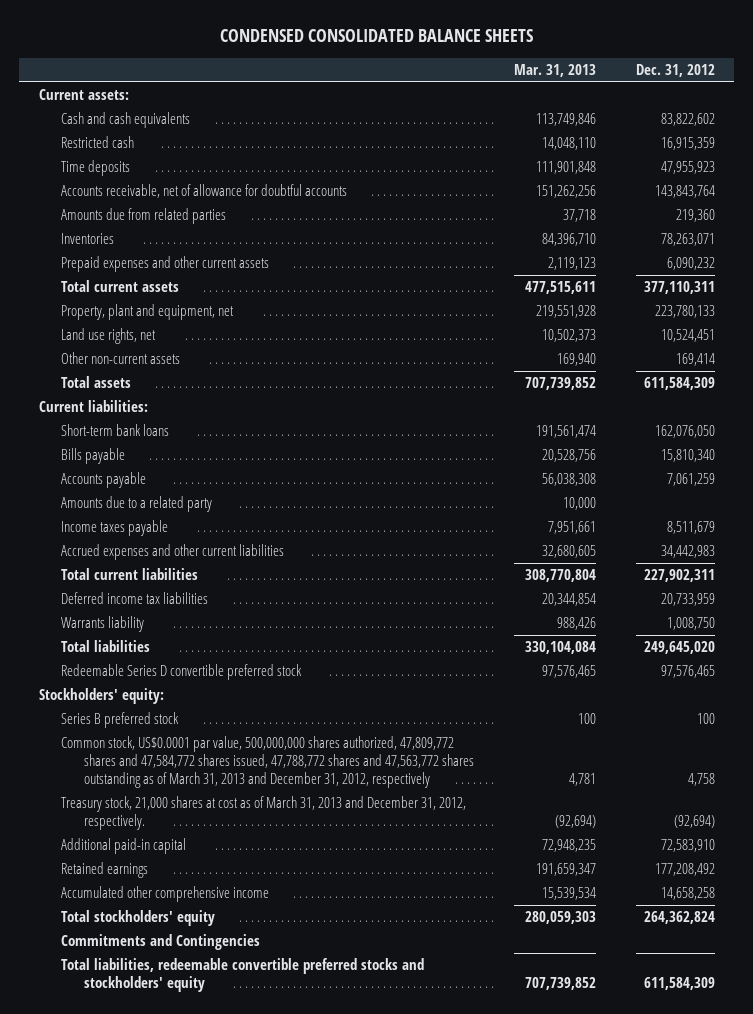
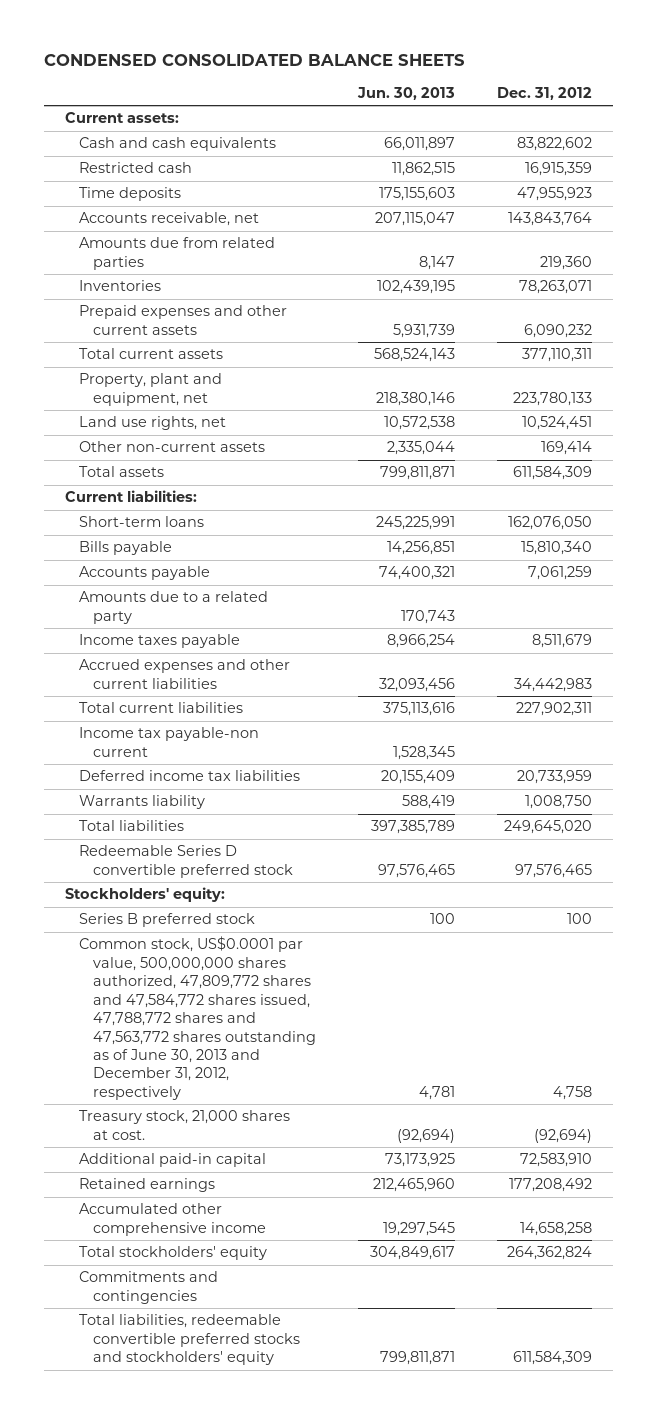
- | Mar. 31, 2013 | Dec. 31, 2012
+ | Jun. 30, 2013 | Dec. 31, 2012
- Accounts receivable, net of allowance for doubtful accounts | 151,262,256 | 143,843,764
+ Accounts receivable, net | 207,115,047 | 143,843,764
- Short-term bank loans | 191,561,474 | 162,076,050
+ Short-term loans | 245,225,991 | 162,076,050
+ Income tax payable-non current | 1,528,345 |
- Common stock, US$0.0001 par value, 500,000,000 shares authorized, 47,809,772 shares and 47,584,772 shares issued, 47,788,772 shares and 47,563,772 shares outstanding as of March 31, 2013 and December 31, 2012, respectively | 4,781 | 4,758
- Treasury stock, 21,000 shares at cost as of March 31, 2013 and December 31, 2012, respectively. | (92,694) | (92,694)
+ Common stock, US$0.0001 par value, 500,000,000 shares authorized, 47,809,772 shares and 47,584,772 shares issued, 47,788,772 shares and 47,563,772 shares outstanding as of June 30, 2013 and December 31, 2012, respectively | 4,781 | 4,758
+ Treasury stock, 21,000 shares at cost. | (92,694) | (92,694)
- Commitments and Contingencies
+ Commitments and contingencies

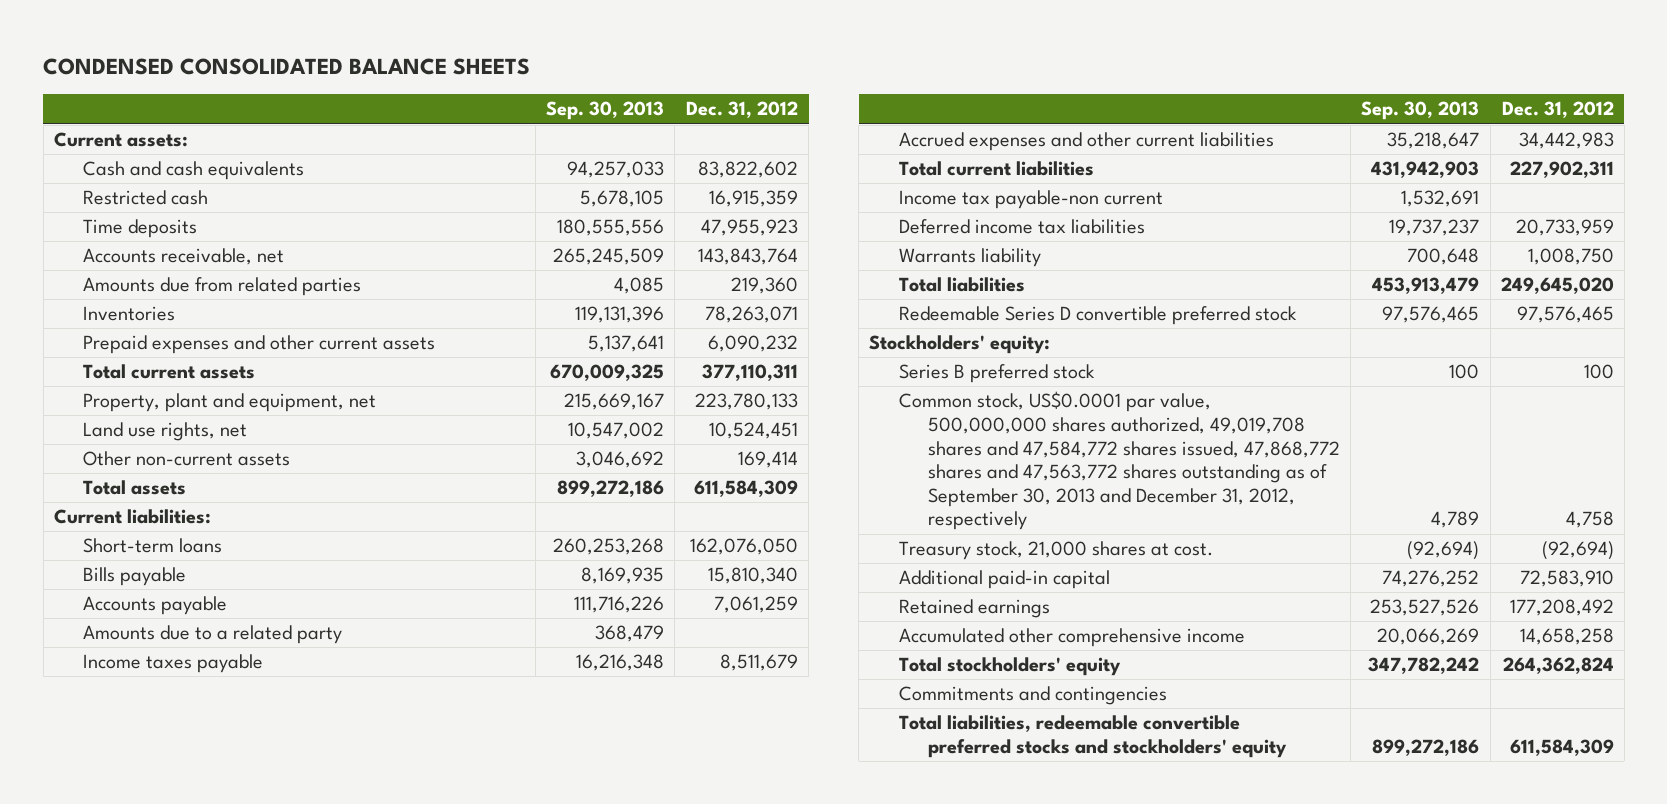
- | Jun. 30, 2013 | Dec. 31, 2012
+ | Sep. 30, 2013 | Dec. 31, 2012
- Common stock, US$0.0001 par value, 500,000,000 shares authorized, 47,809,772 shares and 47,584,772 shares issued, 47,788,772 shares and 47,563,772 shares outstanding as of June 30, 2013 and December 31, 2012, respectively | 4,781 | 4,758
+ Common stock, US$0.0001 par value, 500,000,000 shares authorized, 49,019,708 shares and 47,584,772 shares issued, 47,868,772 shares and 47,563,772 shares outstanding as of September 30, 2013 and December 31, 2012, respectively | 4,789 | 4,758

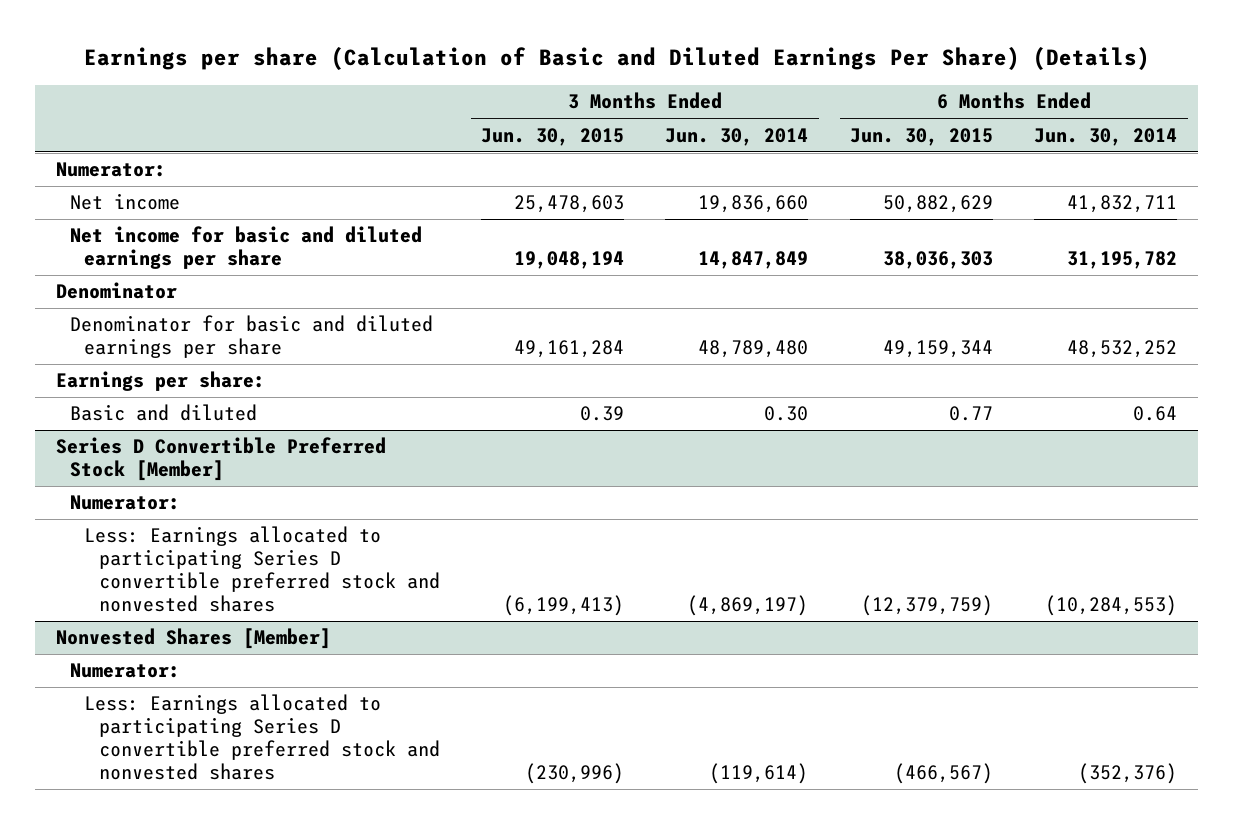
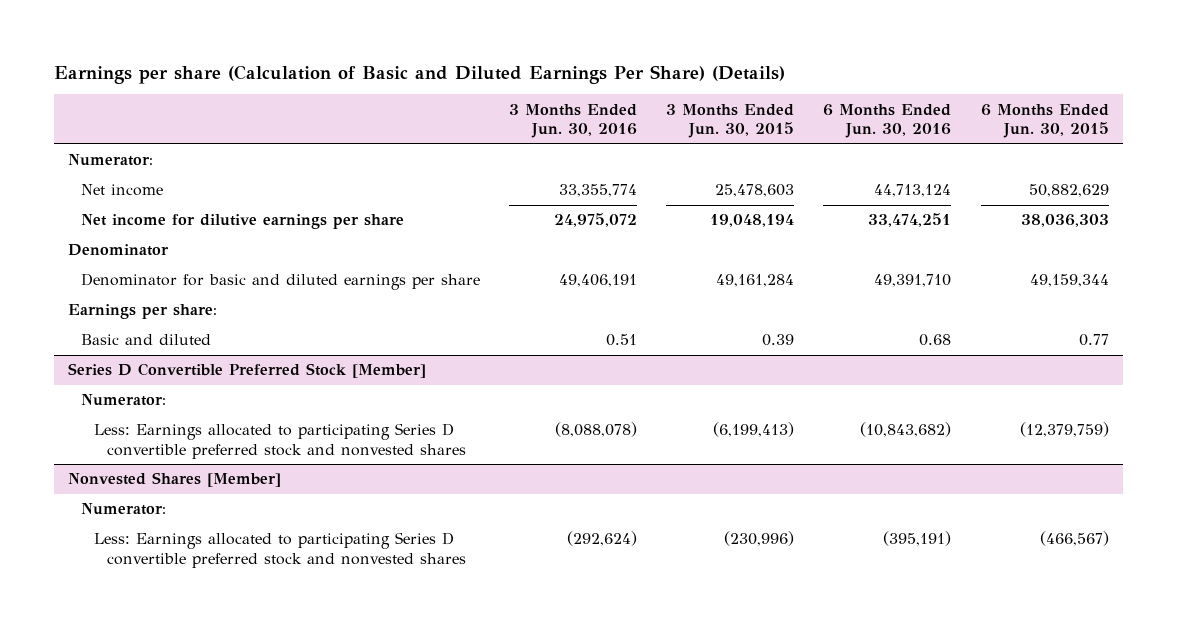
- | 3 Months Ended Jun. 30, 2015 | 3 Months Ended Jun. 30, 2014 | 6 Months Ended Jun. 30, 2015 | 6 Months Ended Jun. 30, 2014
+ | 3 Months Ended Jun. 30, 2016 | 3 Months Ended Jun. 30, 2015 | 6 Months Ended Jun. 30, 2016 | 6 Months Ended Jun. 30, 2015
- Net income for basic and diluted earnings per share | 19,048,194 | 14,847,849 | 38,036,303 | 31,195,782
+ Net income for dilutive earnings per share | 24,975,072 | 19,048,194 | 33,474,251 | 38,036,303

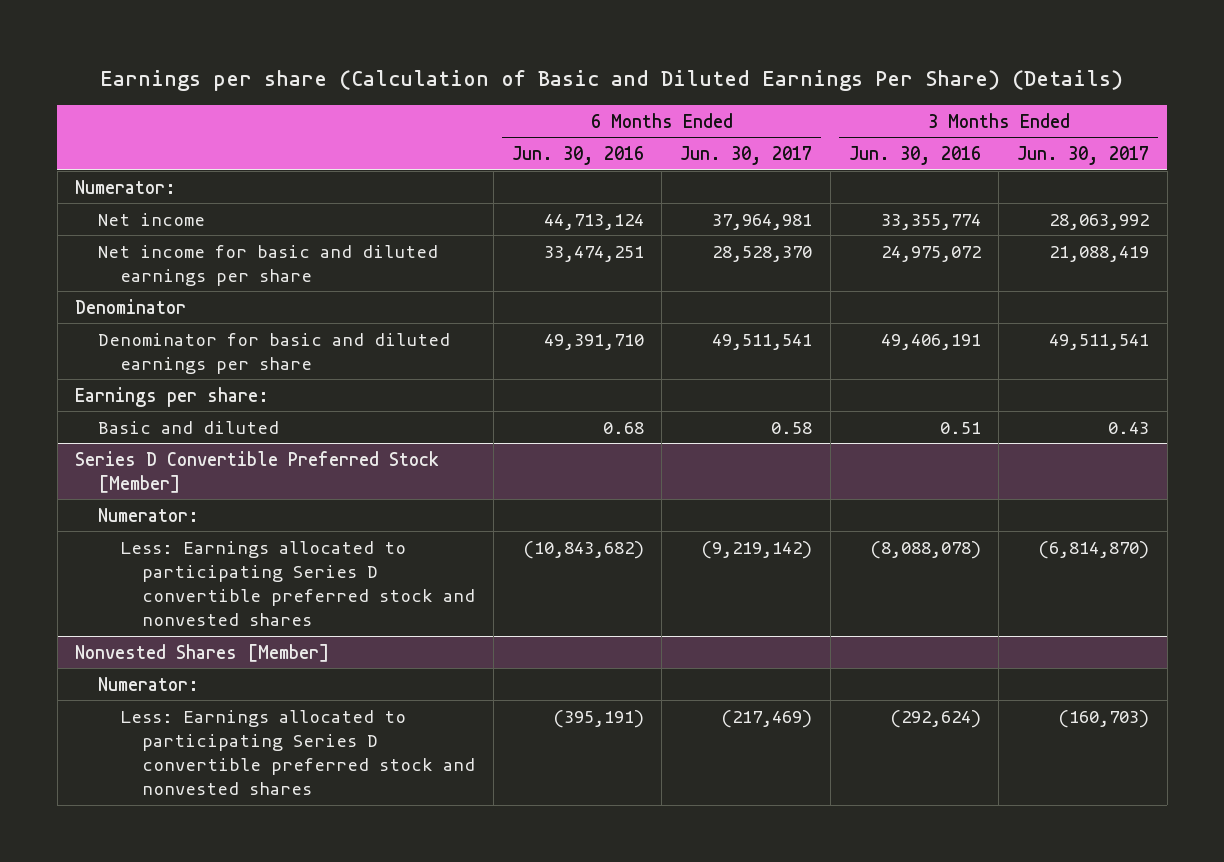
- | 3 Months Ended Jun. 30, 2016 | 3 Months Ended Jun. 30, 2015 | 6 Months Ended Jun. 30, 2016 | 6 Months Ended Jun. 30, 2015
+ | 6 Months Ended Jun. 30, 2016 | 6 Months Ended Jun. 30, 2017 | 3 Months Ended Jun. 30, 2016 | 3 Months Ended Jun. 30, 2017
- Net income for dilutive earnings per share | 24,975,072 | 19,048,194 | 33,474,251 | 38,036,303
+ Net income for basic and diluted earnings per share | 33,474,251 | 28,528,370 | 24,975,072 | 21,088,419

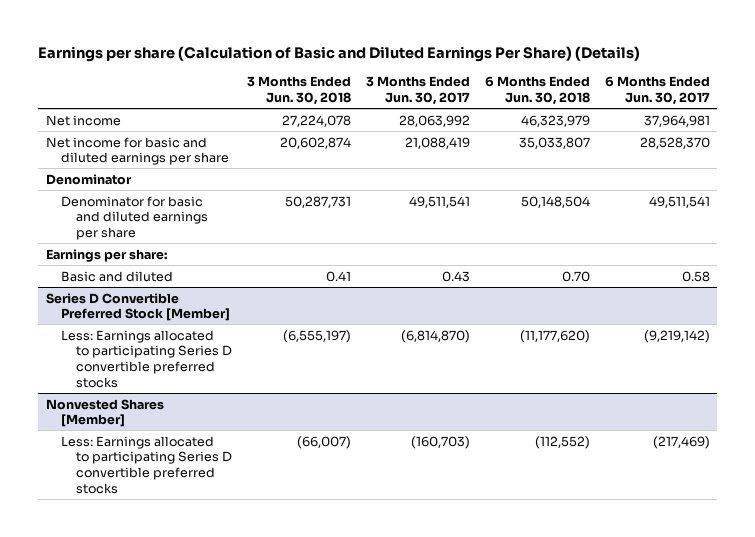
- | 6 Months Ended Jun. 30, 2016 | 6 Months Ended Jun. 30, 2017 | 3 Months Ended Jun. 30, 2016 | 3 Months Ended Jun. 30, 2017
+ | 3 Months Ended Jun. 30, 2018 | 3 Months Ended Jun. 30, 2017 | 6 Months Ended Jun. 30, 2018 | 6 Months Ended Jun. 30, 2017
- Numerator:
@ Series D Convertible Preferred Stock [Member]
- Numerator:
- Less: Earnings allocated to participating Series D convertible preferred stock and nonvested shares | (10,843,682) | (9,219,142) | (8,088,078) | (6,814,870)
+ Less: Earnings allocated to participating Series D convertible preferred stocks | (6,555,197) | (6,814,870) | (11,177,620) | (9,219,142)
@ Nonvested Shares [Member]
- Numerator:
- Less: Earnings allocated to participating Series D convertible preferred stock and nonvested shares | (395,191) | (217,469) | (292,624) | (160,703)
+ Less: Earnings allocated to participating Series D convertible preferred stocks | (66,007) | (160,703) | (112,552) | (217,469)

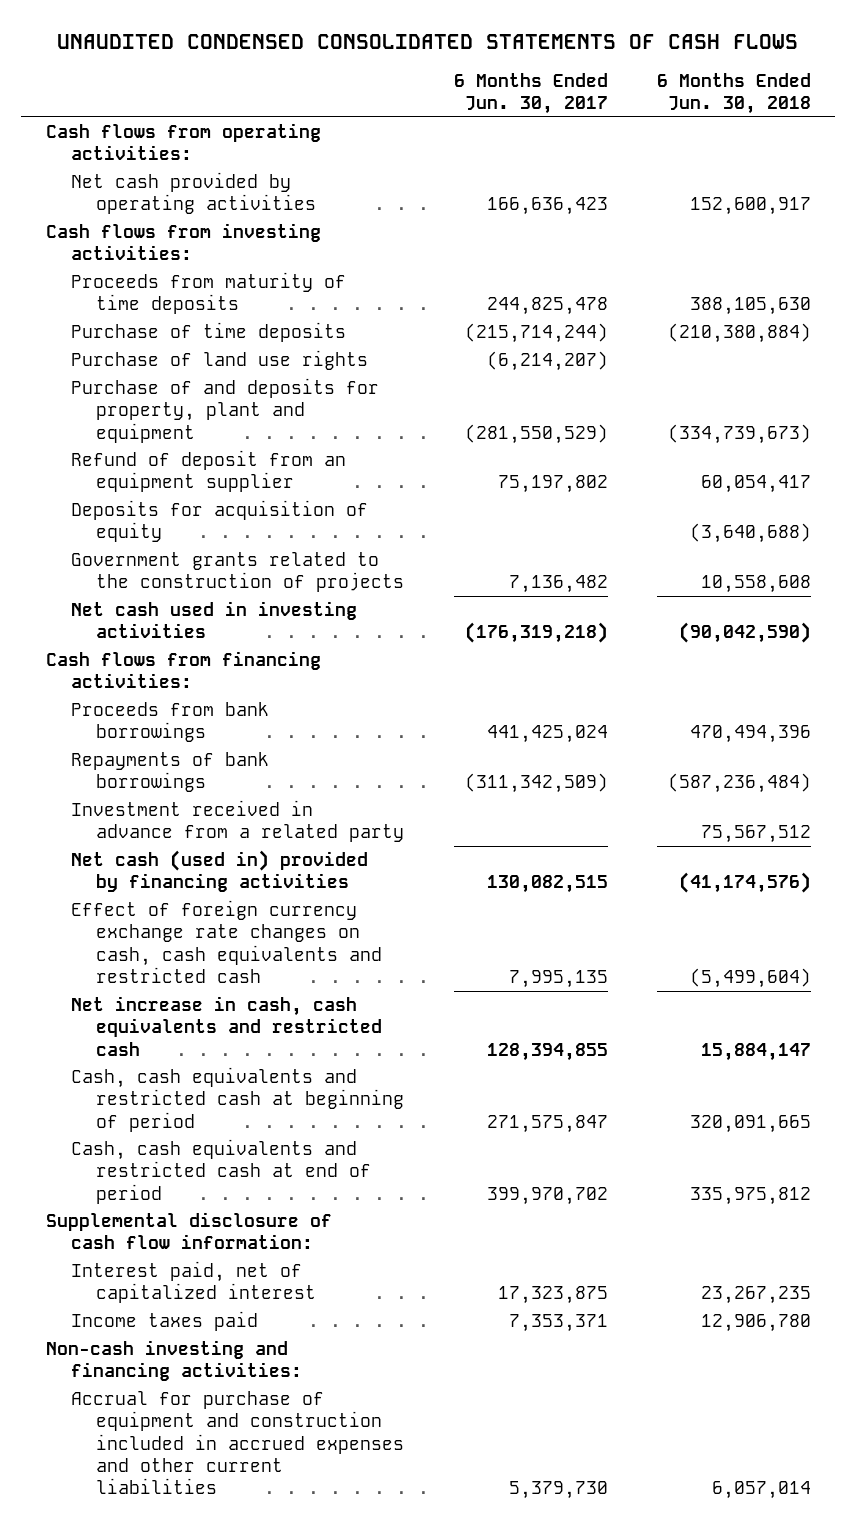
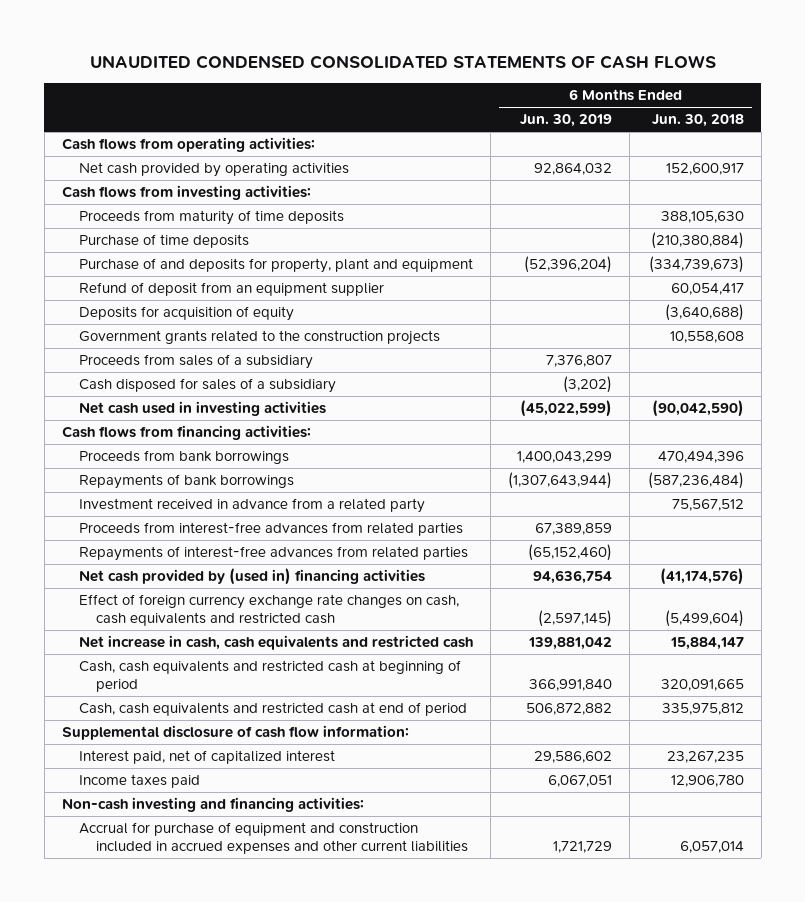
- | 6 Months Ended Jun. 30, 2017 | 6 Months Ended Jun. 30, 2018
+ | 6 Months Ended Jun. 30, 2019 | 6 Months Ended Jun. 30, 2018
- Purchase of land use rights | (6,214,207) |
- Government grants related to the construction of projects | 7,136,482 | 10,558,608
+ Government grants related to the construction projects | | 10,558,608
+ Proceeds from sales of a subsidiary | 7,376,807 |
+ Cash disposed for sales of a subsidiary | (3,202) |
- Net cash (used in) provided by financing activities | 130,082,515 | (41,174,576)
+ Proceeds from interest-free advances from related parties | 67,389,859 |
+ Repayments of interest-free advances from related parties | (65,152,460) |
+ Net cash provided by (used in) financing activities | 94,636,754 | (41,174,576)

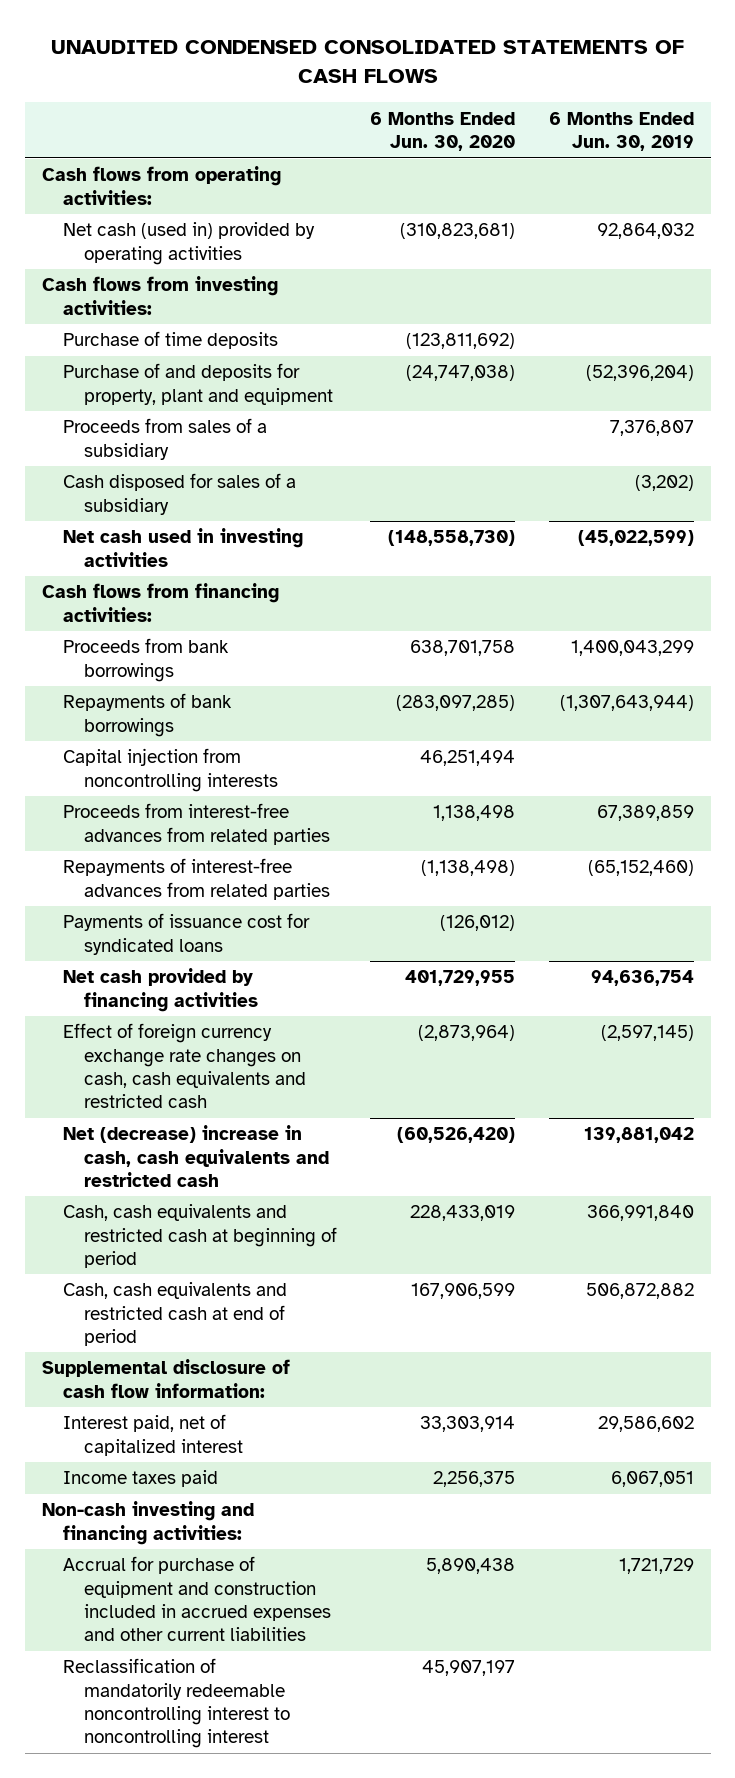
- | 6 Months Ended Jun. 30, 2019 | 6 Months Ended Jun. 30, 2018
+ | 6 Months Ended Jun. 30, 2020 | 6 Months Ended Jun. 30, 2019
- Net cash provided by operating activities | 92,864,032 | 152,600,917
+ Net cash (used in) provided by operating activities | (310,823,681) | 92,864,032
- Proceeds from maturity of time deposits | | 388,105,630
- Refund of deposit from an equipment supplier | | 60,054,417
- Deposits for acquisition of equity | | (3,640,688)
- Government grants related to the construction projects | | 10,558,608
- Investment received in advance from a related party | | 75,567,512
+ Capital injection from noncontrolling interests | 46,251,494 |
- Net cash provided by (used in) financing activities | 94,636,754 | (41,174,576)
+ Payments of issuance cost for syndicated loans | (126,012) |
+ Net cash provided by financing activities | 401,729,955 | 94,636,754
- Net increase in cash, cash equivalents and restricted cash | 139,881,042 | 15,884,147
+ Net (decrease) increase in cash, cash equivalents and restricted cash | (60,526,420) | 139,881,042
+ Reclassification of mandatorily redeemable noncontrolling interest to noncontrolling interest | 45,907,197 |

